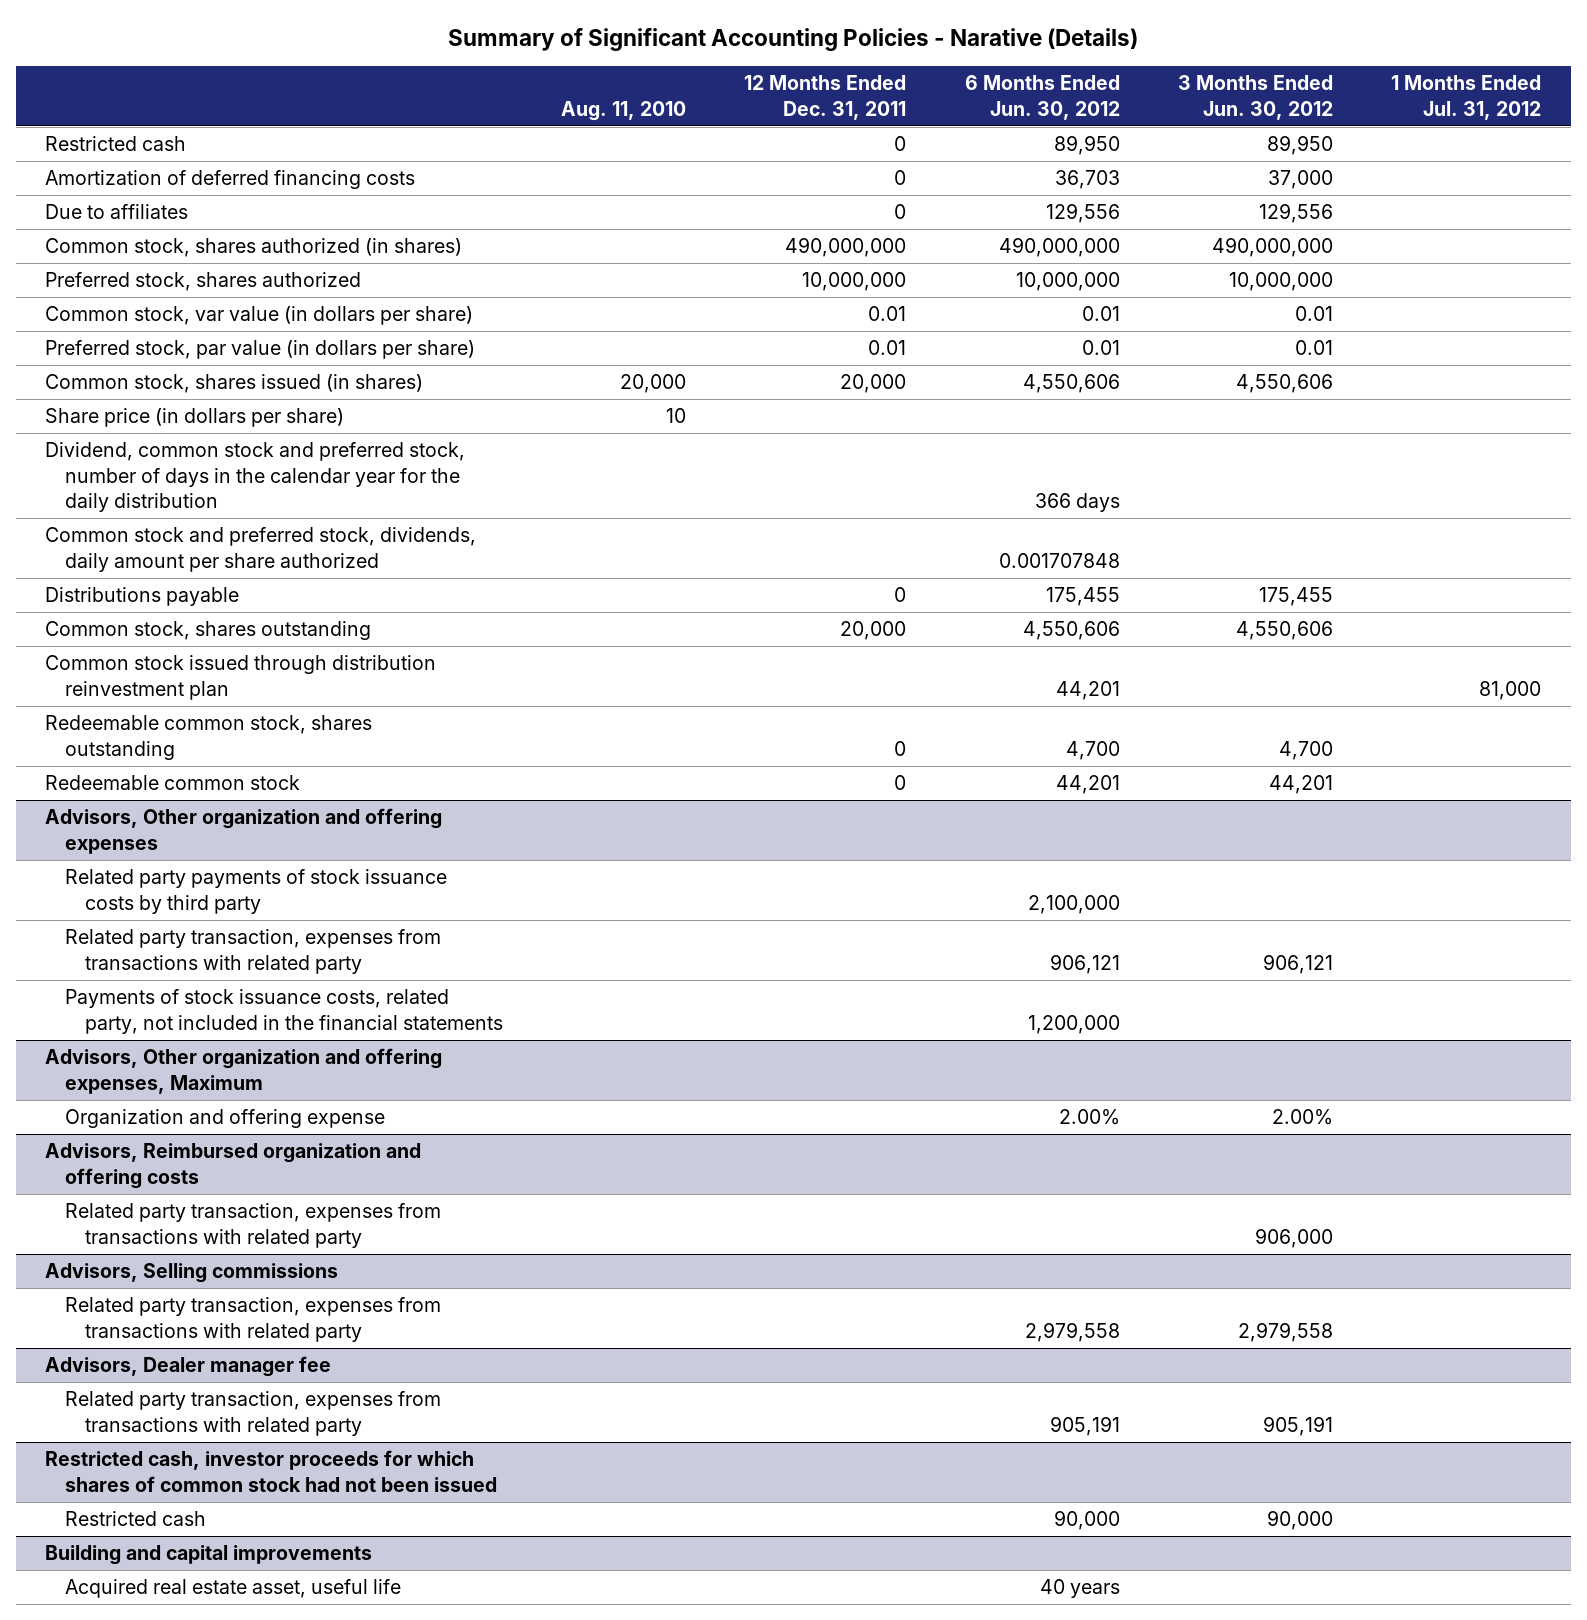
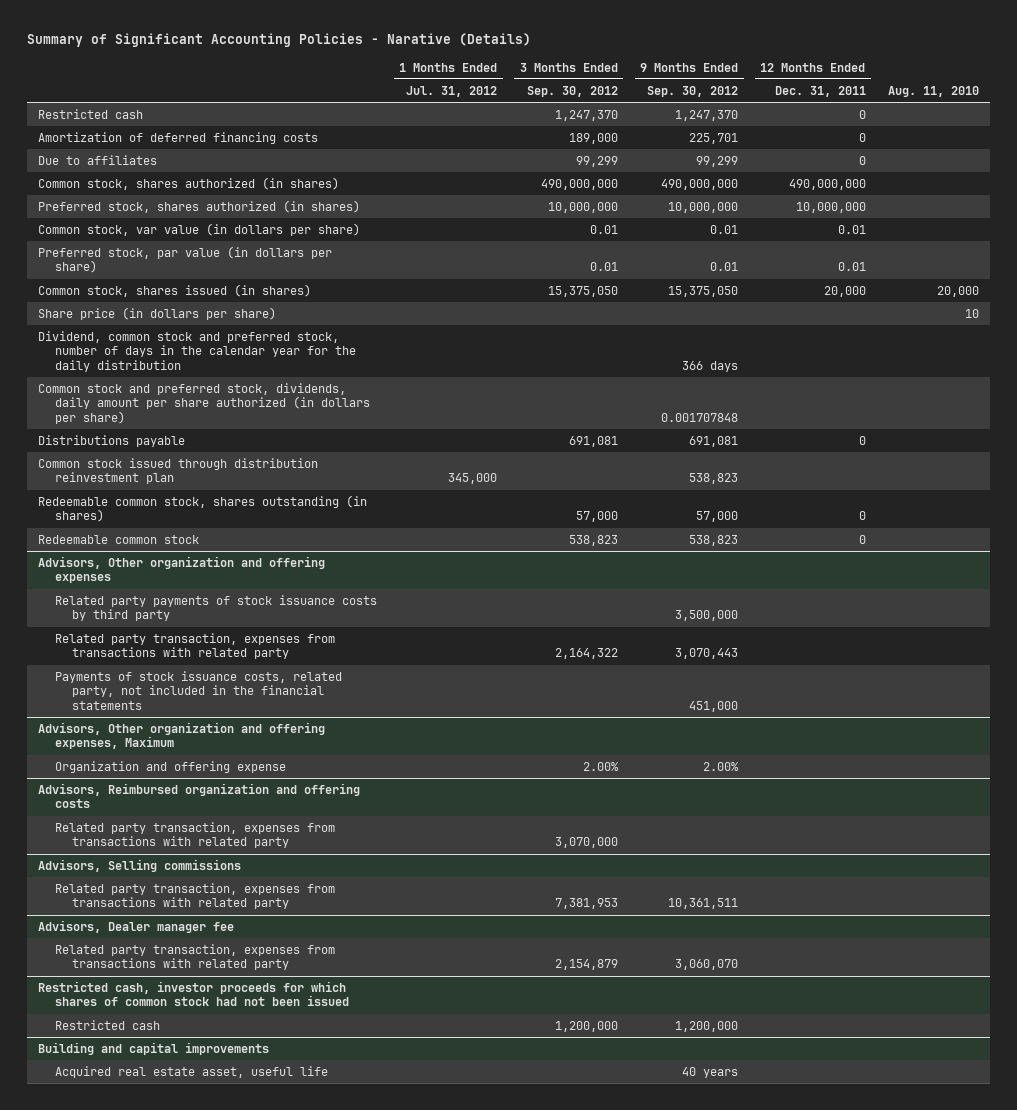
- | Aug. 11, 2010 | 12 Months Ended Dec. 31, 2011 | 6 Months Ended Jun. 30, 2012 | 3 Months Ended Jun. 30, 2012 | 1 Months Ended Jul. 31, 2012
+ | 1 Months Ended Jul. 31, 2012 | 3 Months Ended Sep. 30, 2012 | 9 Months Ended Sep. 30, 2012 | 12 Months Ended Dec. 31, 2011 | Aug. 11, 2010
- Preferred stock, shares authorized | | 10,000,000 | 10,000,000 | 10,000,000 |
+ Preferred stock, shares authorized (in shares) | | 10,000,000 | 10,000,000 | 10,000,000 |
- Common stock and preferred stock, dividends, daily amount per share authorized | | | 0.001707848 | |
+ Common stock and preferred stock, dividends, daily amount per share authorized (in dollars per share) | | | 0.001707848 | |
- Common stock, shares outstanding | | 20,000 | 4,550,606 | 4,550,606 |
- Common stock issued through distribution reinvestment plan | | | 44,201 | | 81,000
- Redeemable common stock, shares outstanding | | 0 | 4,700 | 4,700 |
+ Common stock issued through distribution reinvestment plan | 345,000 | | 538,823 | |
+ Redeemable common stock, shares outstanding (in shares) | | 57,000 | 57,000 | 0 |

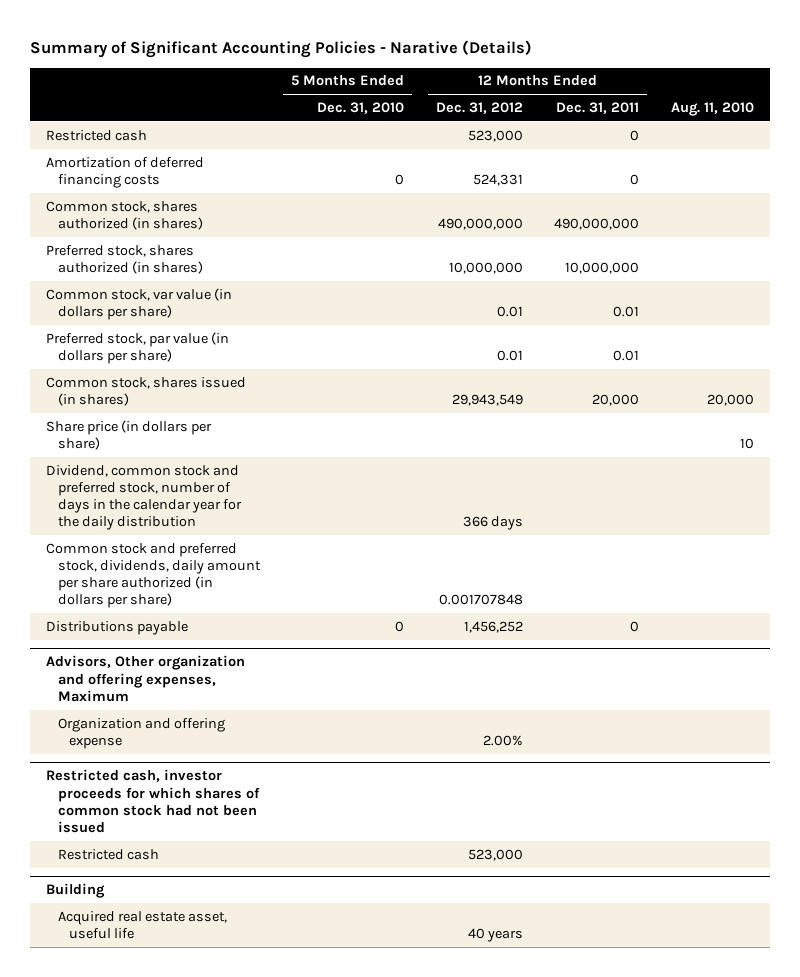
- | 1 Months Ended Jul. 31, 2012 | 3 Months Ended Sep. 30, 2012 | 9 Months Ended Sep. 30, 2012 | 12 Months Ended Dec. 31, 2011 | Aug. 11, 2010
+ | 5 Months Ended Dec. 31, 2010 | 12 Months Ended Dec. 31, 2012 | 12 Months Ended Dec. 31, 2011 | Aug. 11, 2010
- Due to affiliates | | 99,299 | 99,299 | 0 |
- Common stock issued through distribution reinvestment plan | 345,000 | | 538,823 | |
- Redeemable common stock, shares outstanding (in shares) | | 57,000 | 57,000 | 0 |
- Redeemable common stock | | 538,823 | 538,823 | 0 |
- Advisors, Other organization and offering expenses
- Related party payments of stock issuance costs by third party | | | 3,500,000 | |
- Related party transaction, expenses from transactions with related party | | 2,164,322 | 3,070,443 | |
- Payments of stock issuance costs, related party, not included in the financial statements | | | 451,000 | |
- Advisors, Reimbursed organization and offering costs
- Related party transaction, expenses from transactions with related party | | 3,070,000 | | |
- Advisors, Selling commissions
- Related party transaction, expenses from transactions with related party | | 7,381,953 | 10,361,511 | |
- Advisors, Dealer manager fee
- Related party transaction, expenses from transactions with related party | | 2,154,879 | 3,060,070 | |
- Building and capital improvements
+ Building

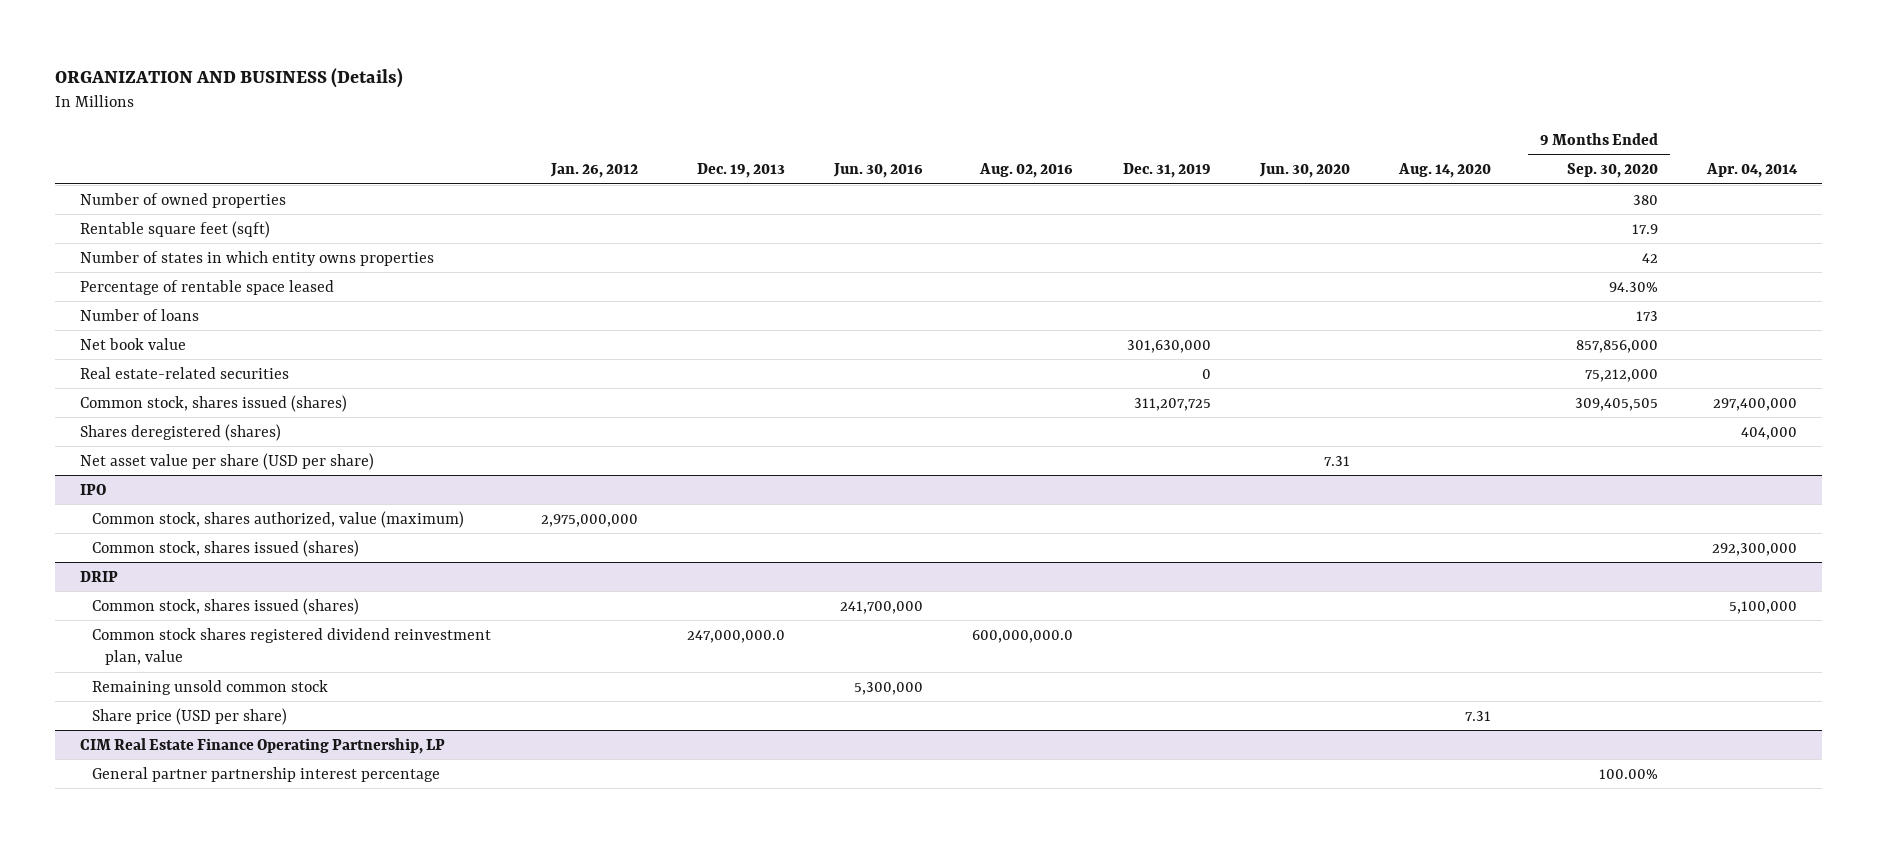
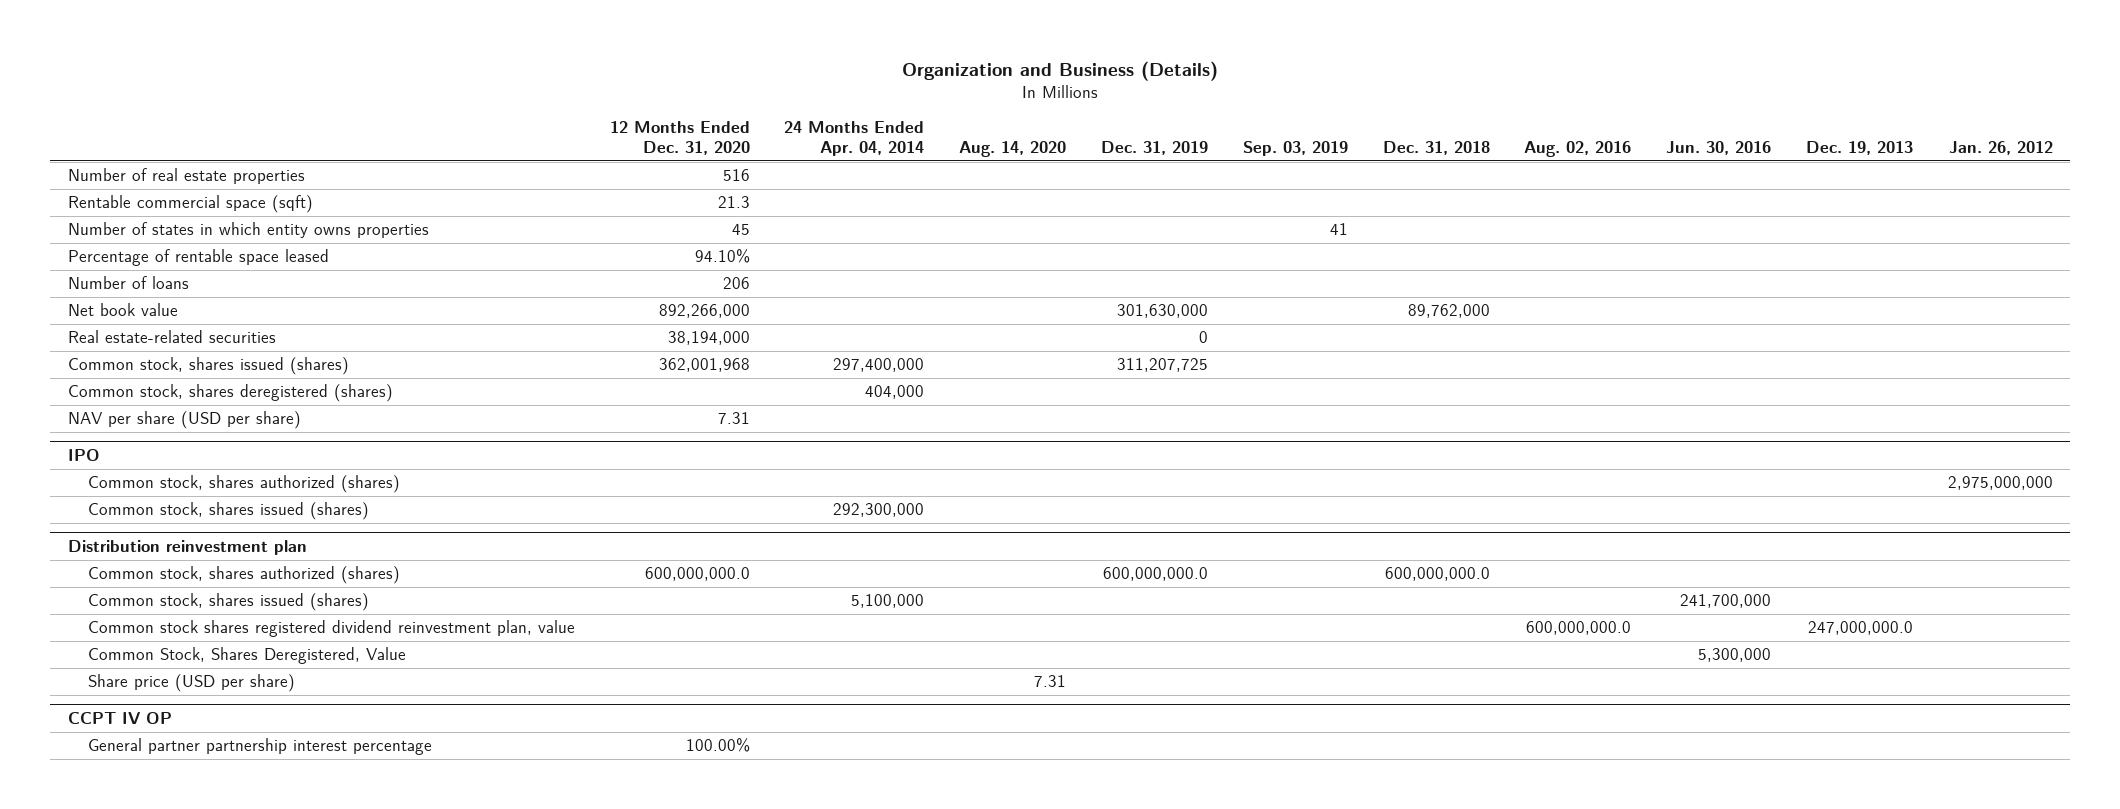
- ORGANIZATION AND BUSINESS (Details)
+ Organization and Business (Details)
- | Jan. 26, 2012 | Dec. 19, 2013 | Jun. 30, 2016 | Aug. 02, 2016 | Dec. 31, 2019 | Jun. 30, 2020 | Aug. 14, 2020 | 9 Months Ended Sep. 30, 2020 | Apr. 04, 2014
+ | 12 Months Ended Dec. 31, 2020 | 24 Months Ended Apr. 04, 2014 | Aug. 14, 2020 | Dec. 31, 2019 | Sep. 03, 2019 | Dec. 31, 2018 | Aug. 02, 2016 | Jun. 30, 2016 | Dec. 19, 2013 | Jan. 26, 2012
- Number of owned properties | | | | | | | | 380 |
- Rentable square feet (sqft) | | | | | | | | 17.9 |
+ Number of real estate properties | 516 | | | | | | | | |
+ Rentable commercial space (sqft) | 21.3 | | | | | | | | |
- Shares deregistered (shares) | | | | | | | | | 404,000
- Net asset value per share (USD per share) | | | | | | 7.31 | | |
+ Common stock, shares deregistered (shares) | | 404,000 | | | | | | | |
+ NAV per share (USD per share) | 7.31 | | | | | | | | |
@ IPO
- Common stock, shares authorized, value (maximum) | 2,975,000,000 | | | | | | | |
+ Common stock, shares authorized (shares) | | | | | | | | | | 2,975,000,000
- DRIP
+ Distribution reinvestment plan
+ Common stock, shares authorized (shares) | 600,000,000.0 | | | 600,000,000.0 | | 600,000,000.0 | | | |
- Remaining unsold common stock | | | 5,300,000 | | | | | |
+ Common Stock, Shares Deregistered, Value | | | | | | | | 5,300,000 | |
- CIM Real Estate Finance Operating Partnership, LP
+ CCPT IV OP

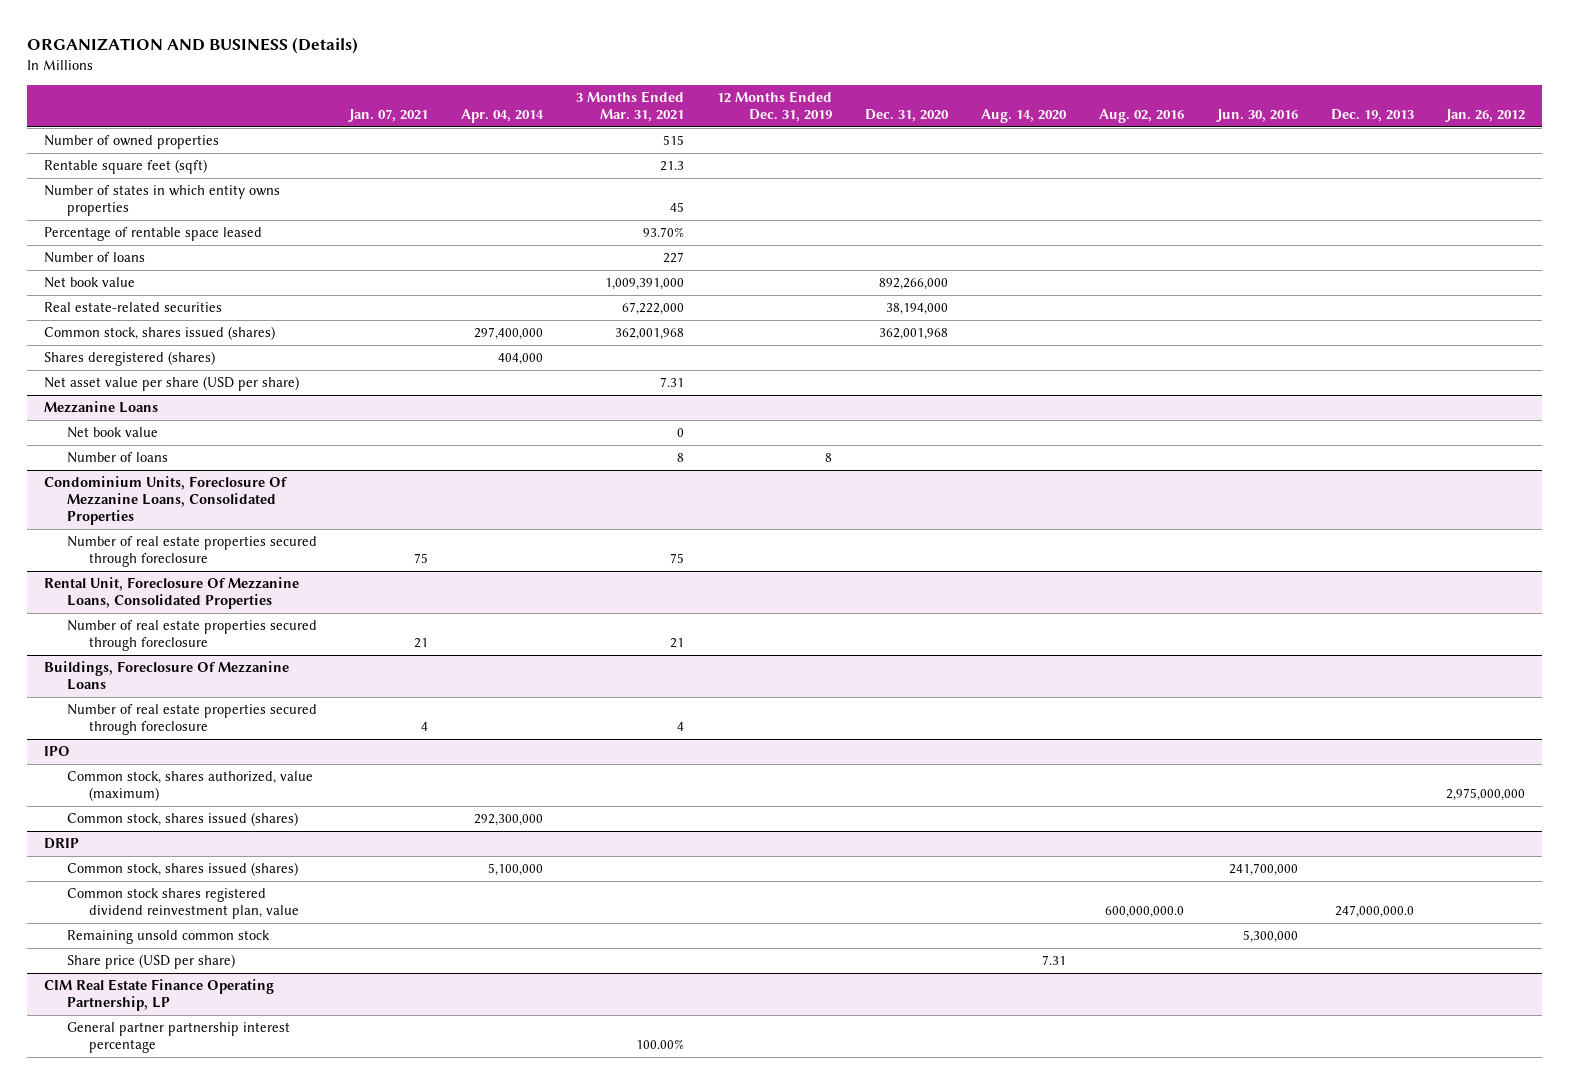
- Organization and Business (Details)
+ ORGANIZATION AND BUSINESS (Details)
- | 12 Months Ended Dec. 31, 2020 | 24 Months Ended Apr. 04, 2014 | Aug. 14, 2020 | Dec. 31, 2019 | Sep. 03, 2019 | Dec. 31, 2018 | Aug. 02, 2016 | Jun. 30, 2016 | Dec. 19, 2013 | Jan. 26, 2012
+ | Jan. 07, 2021 | Apr. 04, 2014 | 3 Months Ended Mar. 31, 2021 | 12 Months Ended Dec. 31, 2019 | Dec. 31, 2020 | Aug. 14, 2020 | Aug. 02, 2016 | Jun. 30, 2016 | Dec. 19, 2013 | Jan. 26, 2012
- Number of real estate properties | 516 | | | | | | | | |
- Rentable commercial space (sqft) | 21.3 | | | | | | | | |
+ Number of owned properties | | | 515 | | | | | | |
+ Rentable square feet (sqft) | | | 21.3 | | | | | | |
- Common stock, shares deregistered (shares) | | 404,000 | | | | | | | |
- NAV per share (USD per share) | 7.31 | | | | | | | | |
+ Shares deregistered (shares) | | 404,000 | | | | | | | |
+ Net asset value per share (USD per share) | | | 7.31 | | | | | | |
+ Mezzanine Loans
+ Net book value | | | 0 | | | | | | |
+ Number of loans | | | 8 | 8 | | | | | |
+ Condominium Units, Foreclosure Of Mezzanine Loans, Consolidated Properties
+ Number of real estate properties secured through foreclosure | 75 | | 75 | | | | | | |
+ Rental Unit, Foreclosure Of Mezzanine Loans, Consolidated Properties
+ Number of real estate properties secured through foreclosure | 21 | | 21 | | | | | | |
+ Buildings, Foreclosure Of Mezzanine Loans
+ Number of real estate properties secured through foreclosure | 4 | | 4 | | | | | | |
@ IPO
- Common stock, shares authorized (shares) | | | | | | | | | | 2,975,000,000
+ Common stock, shares authorized, value (maximum) | | | | | | | | | | 2,975,000,000
- Distribution reinvestment plan
- Common stock, shares authorized (shares) | 600,000,000.0 | | | 600,000,000.0 | | 600,000,000.0 | | | |
+ DRIP
- Common Stock, Shares Deregistered, Value | | | | | | | | 5,300,000 | |
+ Remaining unsold common stock | | | | | | | | 5,300,000 | |
- CCPT IV OP
+ CIM Real Estate Finance Operating Partnership, LP

